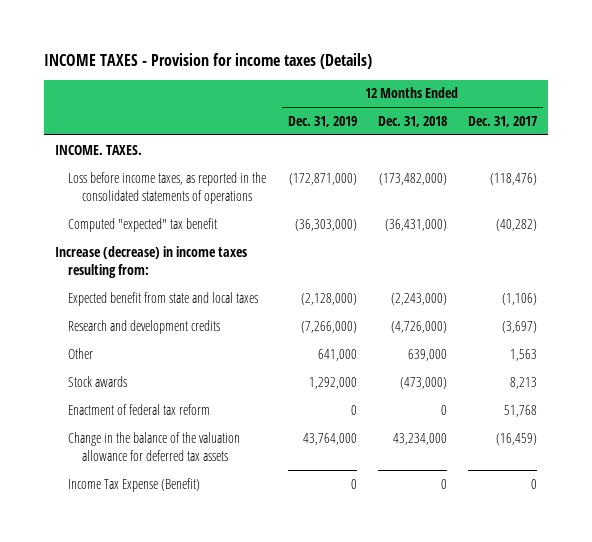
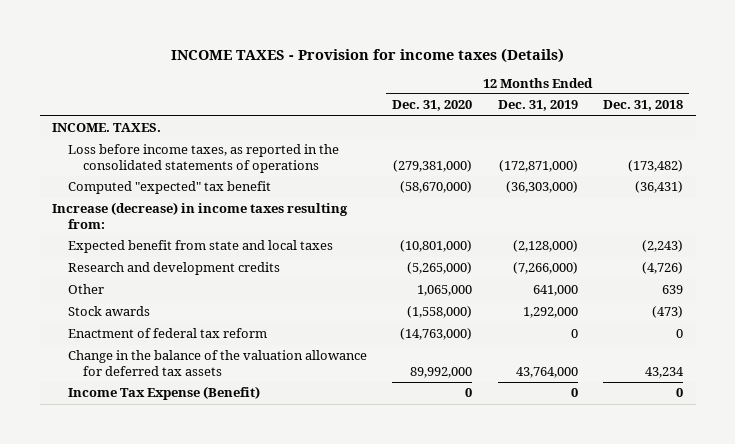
- | 12 Months Ended Dec. 31, 2019 | 12 Months Ended Dec. 31, 2018 | 12 Months Ended Dec. 31, 2017
+ | 12 Months Ended Dec. 31, 2020 | 12 Months Ended Dec. 31, 2019 | 12 Months Ended Dec. 31, 2018
- Loss before income taxes, as reported in the consolidated statements of operations | (172,871,000) | (173,482,000) | (118,476)
- Computed "expected" tax benefit | (36,303,000) | (36,431,000) | (40,282)
+ Loss before income taxes, as reported in the consolidated statements of operations | (279,381,000) | (172,871,000) | (173,482)
+ Computed "expected" tax benefit | (58,670,000) | (36,303,000) | (36,431)
- Expected benefit from state and local taxes | (2,128,000) | (2,243,000) | (1,106)
- Research and development credits | (7,266,000) | (4,726,000) | (3,697)
- Other | 641,000 | 639,000 | 1,563
- Stock awards | 1,292,000 | (473,000) | 8,213
+ Expected benefit from state and local taxes | (10,801,000) | (2,128,000) | (2,243)
+ Research and development credits | (5,265,000) | (7,266,000) | (4,726)
+ Other | 1,065,000 | 641,000 | 639
+ Stock awards | (1,558,000) | 1,292,000 | (473)
- Change in the balance of the valuation allowance for deferred tax assets | 43,764,000 | 43,234,000 | (16,459)
+ Change in the balance of the valuation allowance for deferred tax assets | 89,992,000 | 43,764,000 | 43,234

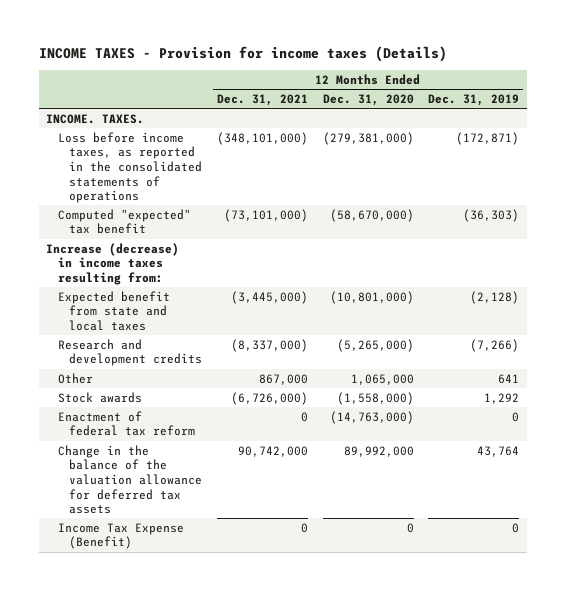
- | 12 Months Ended Dec. 31, 2020 | 12 Months Ended Dec. 31, 2019 | 12 Months Ended Dec. 31, 2018
+ | 12 Months Ended Dec. 31, 2021 | 12 Months Ended Dec. 31, 2020 | 12 Months Ended Dec. 31, 2019
- Loss before income taxes, as reported in the consolidated statements of operations | (279,381,000) | (172,871,000) | (173,482)
- Computed "expected" tax benefit | (58,670,000) | (36,303,000) | (36,431)
+ Loss before income taxes, as reported in the consolidated statements of operations | (348,101,000) | (279,381,000) | (172,871)
+ Computed "expected" tax benefit | (73,101,000) | (58,670,000) | (36,303)
- Expected benefit from state and local taxes | (10,801,000) | (2,128,000) | (2,243)
- Research and development credits | (5,265,000) | (7,266,000) | (4,726)
- Other | 1,065,000 | 641,000 | 639
- Stock awards | (1,558,000) | 1,292,000 | (473)
+ Expected benefit from state and local taxes | (3,445,000) | (10,801,000) | (2,128)
+ Research and development credits | (8,337,000) | (5,265,000) | (7,266)
+ Other | 867,000 | 1,065,000 | 641
+ Stock awards | (6,726,000) | (1,558,000) | 1,292
- Change in the balance of the valuation allowance for deferred tax assets | 89,992,000 | 43,764,000 | 43,234
+ Change in the balance of the valuation allowance for deferred tax assets | 90,742,000 | 89,992,000 | 43,764

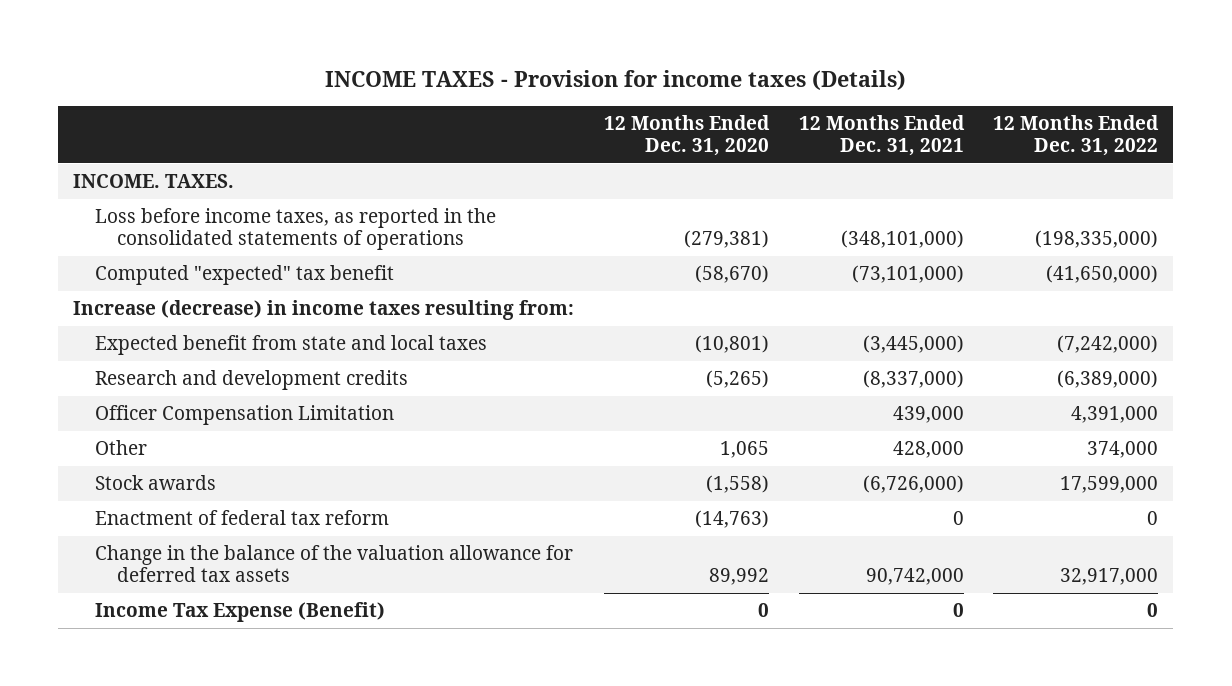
- | 12 Months Ended Dec. 31, 2021 | 12 Months Ended Dec. 31, 2020 | 12 Months Ended Dec. 31, 2019
+ | 12 Months Ended Dec. 31, 2020 | 12 Months Ended Dec. 31, 2021 | 12 Months Ended Dec. 31, 2022
- Loss before income taxes, as reported in the consolidated statements of operations | (348,101,000) | (279,381,000) | (172,871)
- Computed "expected" tax benefit | (73,101,000) | (58,670,000) | (36,303)
+ Loss before income taxes, as reported in the consolidated statements of operations | (279,381) | (348,101,000) | (198,335,000)
+ Computed "expected" tax benefit | (58,670) | (73,101,000) | (41,650,000)
- Expected benefit from state and local taxes | (3,445,000) | (10,801,000) | (2,128)
- Research and development credits | (8,337,000) | (5,265,000) | (7,266)
- Other | 867,000 | 1,065,000 | 641
- Stock awards | (6,726,000) | (1,558,000) | 1,292
- Enactment of federal tax reform | 0 | (14,763,000) | 0
- Change in the balance of the valuation allowance for deferred tax assets | 90,742,000 | 89,992,000 | 43,764
+ Expected benefit from state and local taxes | (10,801) | (3,445,000) | (7,242,000)
+ Research and development credits | (5,265) | (8,337,000) | (6,389,000)
+ Officer Compensation Limitation | | 439,000 | 4,391,000
+ Other | 1,065 | 428,000 | 374,000
+ Stock awards | (1,558) | (6,726,000) | 17,599,000
+ Enactment of federal tax reform | (14,763) | 0 | 0
+ Change in the balance of the valuation allowance for deferred tax assets | 89,992 | 90,742,000 | 32,917,000

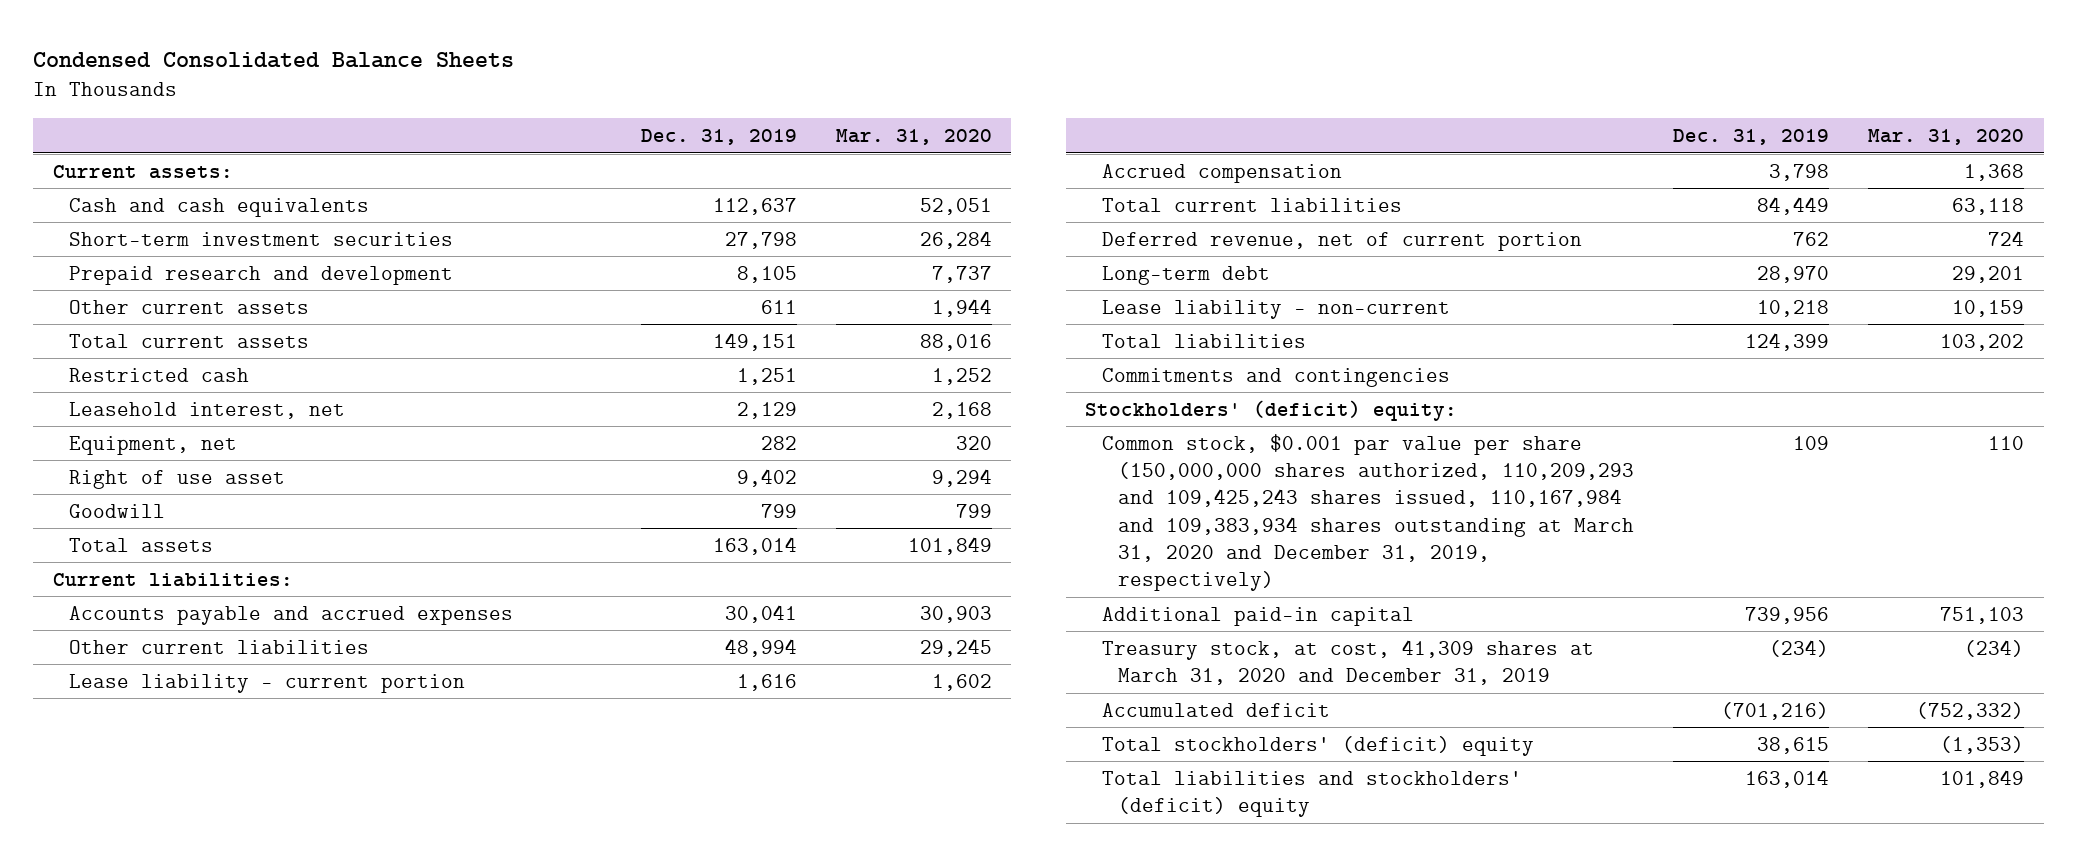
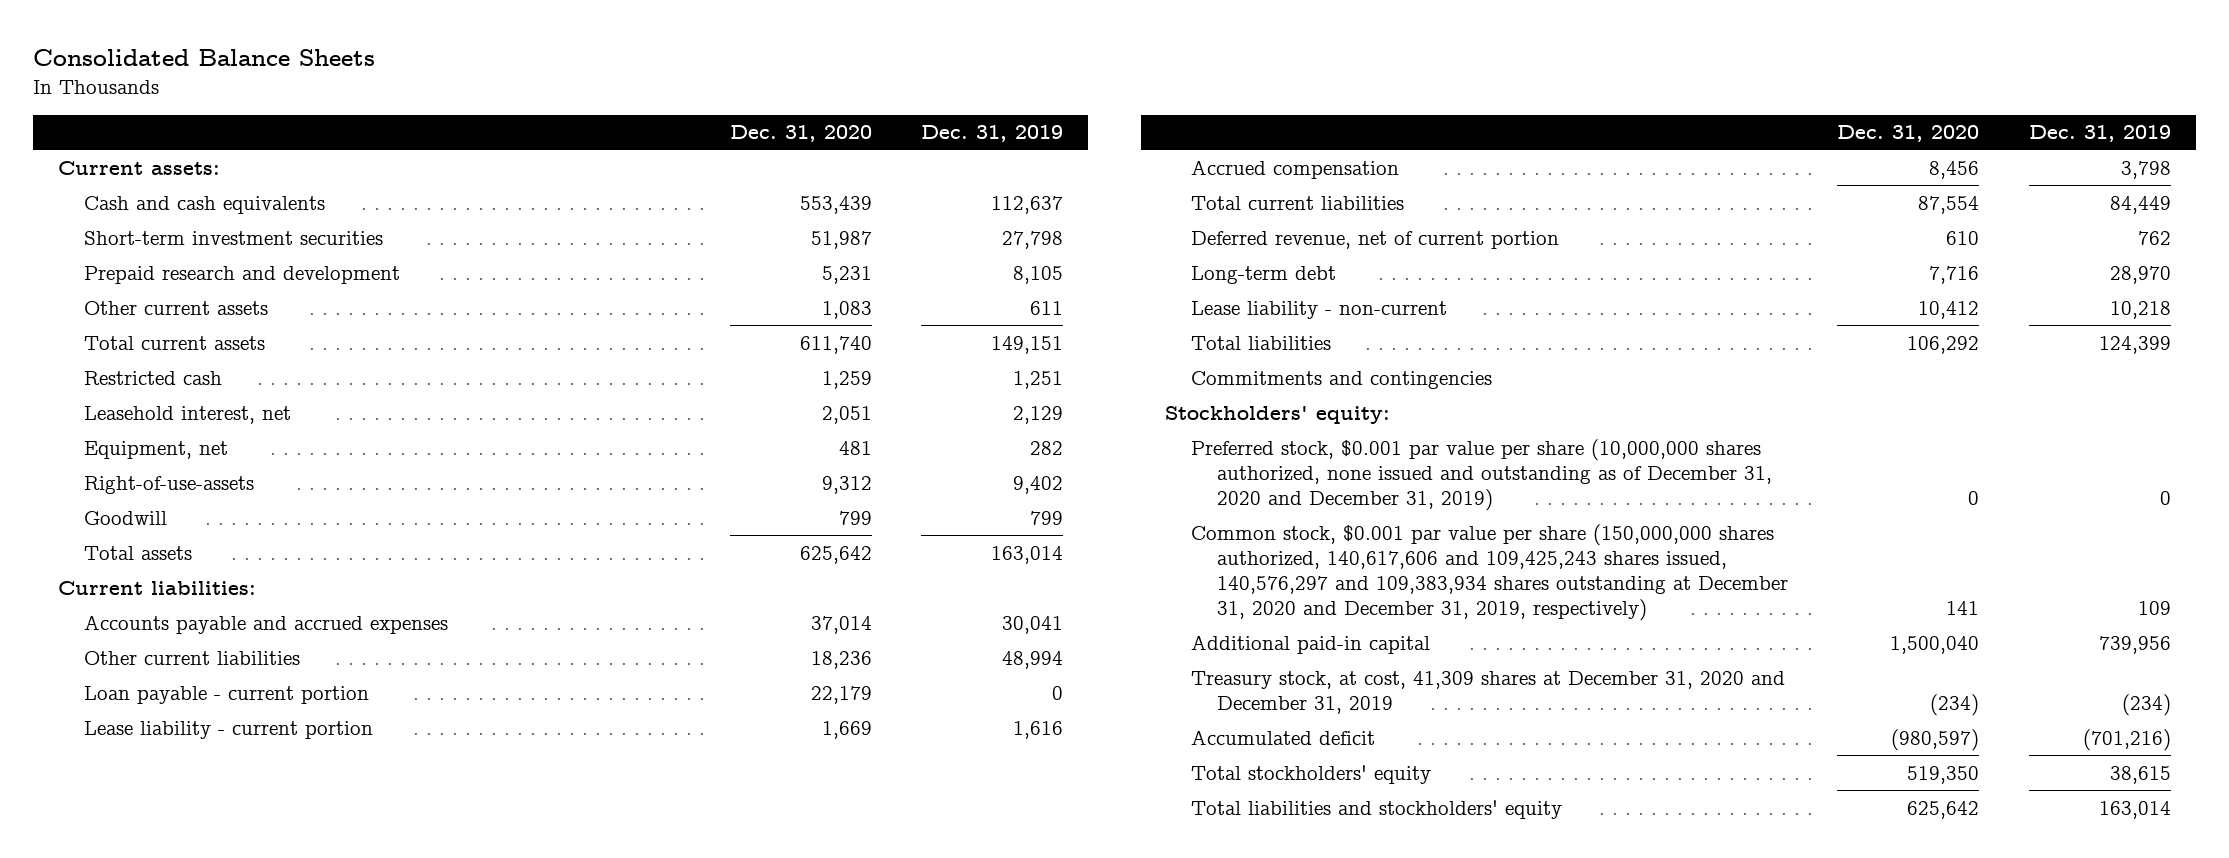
- Condensed Consolidated Balance Sheets
+ Consolidated Balance Sheets
- | Dec. 31, 2019 | Mar. 31, 2020
+ | Dec. 31, 2020 | Dec. 31, 2019
- Right of use asset | 9,402 | 9,294
+ Right-of-use-assets | 9,312 | 9,402
+ Loan payable - current portion | 22,179 | 0
- Stockholders' (deficit) equity:
- Common stock, $0.001 par value per share (150,000,000 shares authorized, 110,209,293 and 109,425,243 shares issued, 110,167,984 and 109,383,934 shares outstanding at March 31, 2020 and December 31, 2019, respectively) | 109 | 110
+ Stockholders' equity:
+ Preferred stock, $0.001 par value per share (10,000,000 shares authorized, none issued and outstanding as of December 31, 2020 and December 31, 2019) | 0 | 0
+ Common stock, $0.001 par value per share (150,000,000 shares authorized, 140,617,606 and 109,425,243 shares issued, 140,576,297 and 109,383,934 shares outstanding at December 31, 2020 and December 31, 2019, respectively) | 141 | 109
- Treasury stock, at cost, 41,309 shares at March 31, 2020 and December 31, 2019 | (234) | (234)
+ Treasury stock, at cost, 41,309 shares at December 31, 2020 and December 31, 2019 | (234) | (234)
- Total stockholders' (deficit) equity | 38,615 | (1,353)
- Total liabilities and stockholders' (deficit) equity | 163,014 | 101,849
+ Total stockholders' equity | 519,350 | 38,615
+ Total liabilities and stockholders' equity | 625,642 | 163,014

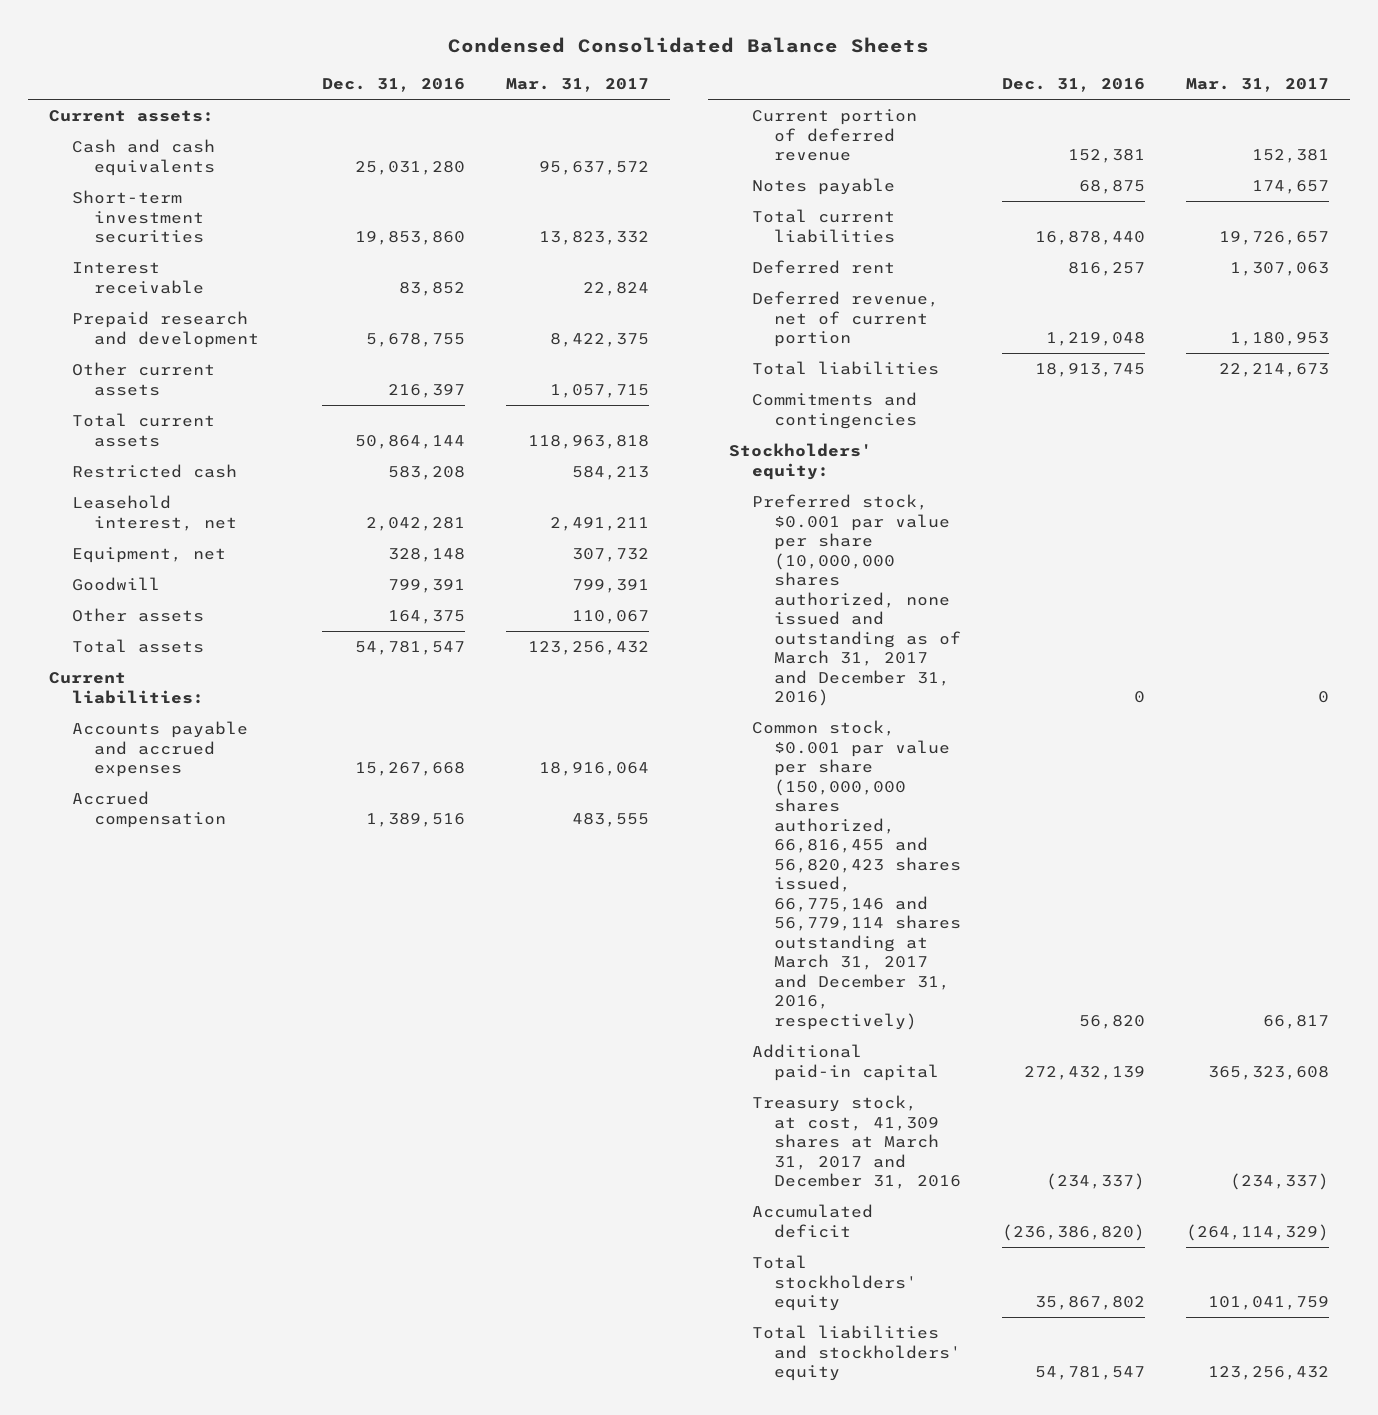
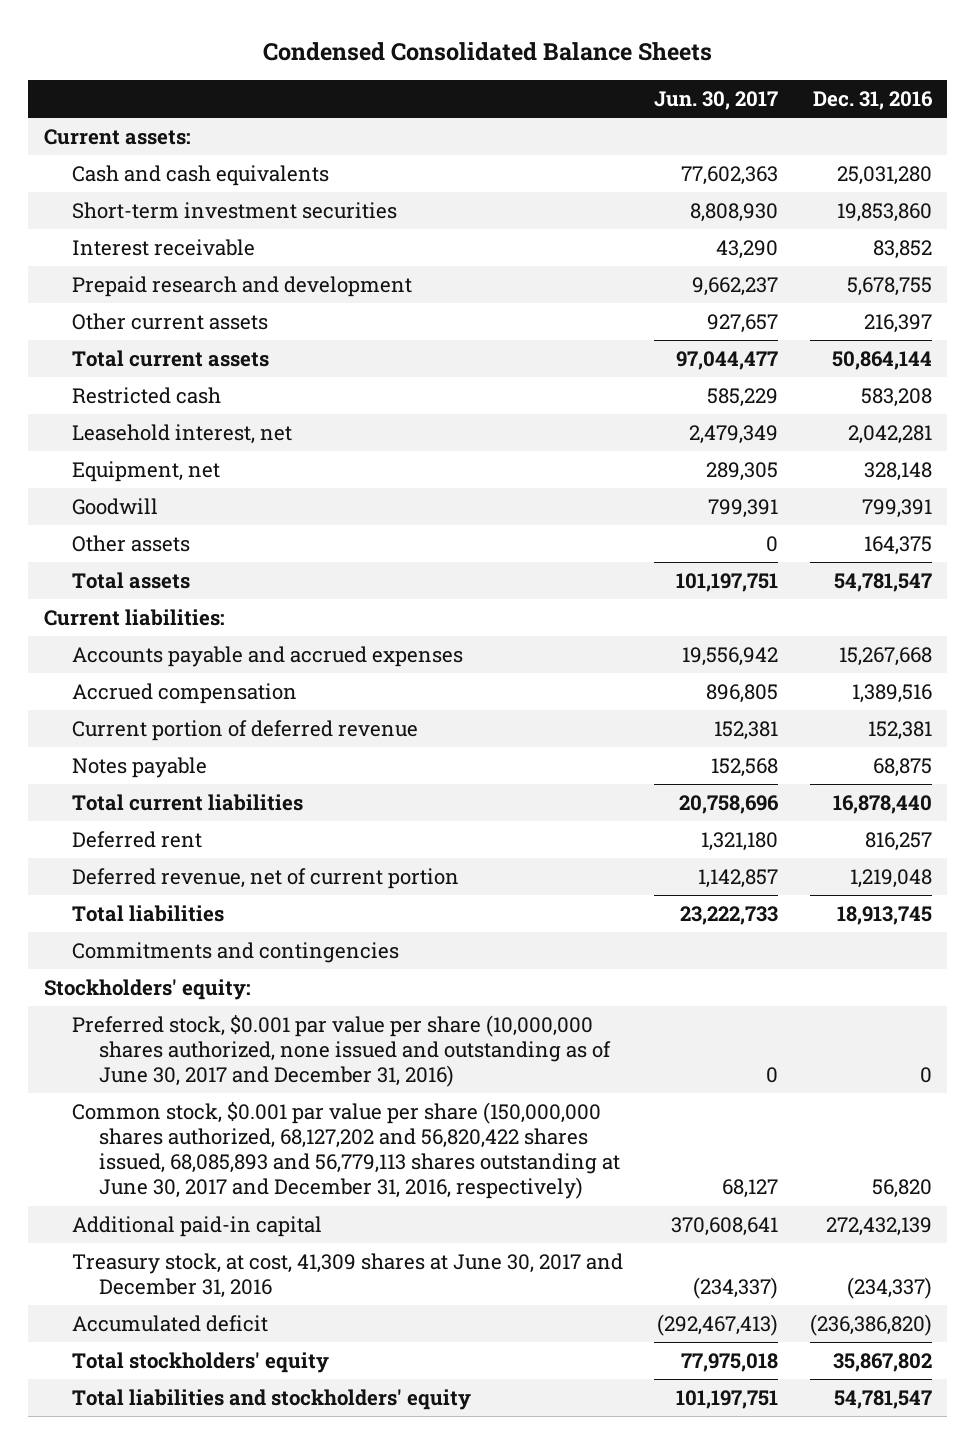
- | Dec. 31, 2016 | Mar. 31, 2017
+ | Jun. 30, 2017 | Dec. 31, 2016
- Preferred stock, $0.001 par value per share (10,000,000 shares authorized, none issued and outstanding as of March 31, 2017 and December 31, 2016) | 0 | 0
- Common stock, $0.001 par value per share (150,000,000 shares authorized, 66,816,455 and 56,820,423 shares issued, 66,775,146 and 56,779,114 shares outstanding at March 31, 2017 and December 31, 2016, respectively) | 56,820 | 66,817
+ Preferred stock, $0.001 par value per share (10,000,000 shares authorized, none issued and outstanding as of June 30, 2017 and December 31, 2016) | 0 | 0
+ Common stock, $0.001 par value per share (150,000,000 shares authorized, 68,127,202 and 56,820,422 shares issued, 68,085,893 and 56,779,113 shares outstanding at June 30, 2017 and December 31, 2016, respectively) | 68,127 | 56,820
- Treasury stock, at cost, 41,309 shares at March 31, 2017 and December 31, 2016 | (234,337) | (234,337)
+ Treasury stock, at cost, 41,309 shares at June 30, 2017 and December 31, 2016 | (234,337) | (234,337)

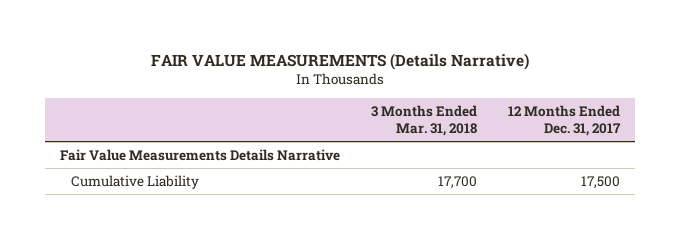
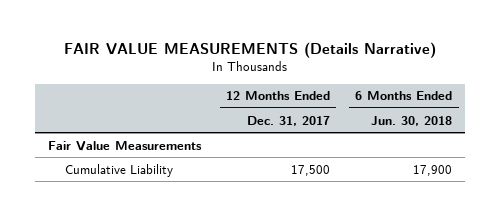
- | 3 Months Ended Mar. 31, 2018 | 12 Months Ended Dec. 31, 2017
+ | 12 Months Ended Dec. 31, 2017 | 6 Months Ended Jun. 30, 2018
- Fair Value Measurements Details Narrative
+ Fair Value Measurements

